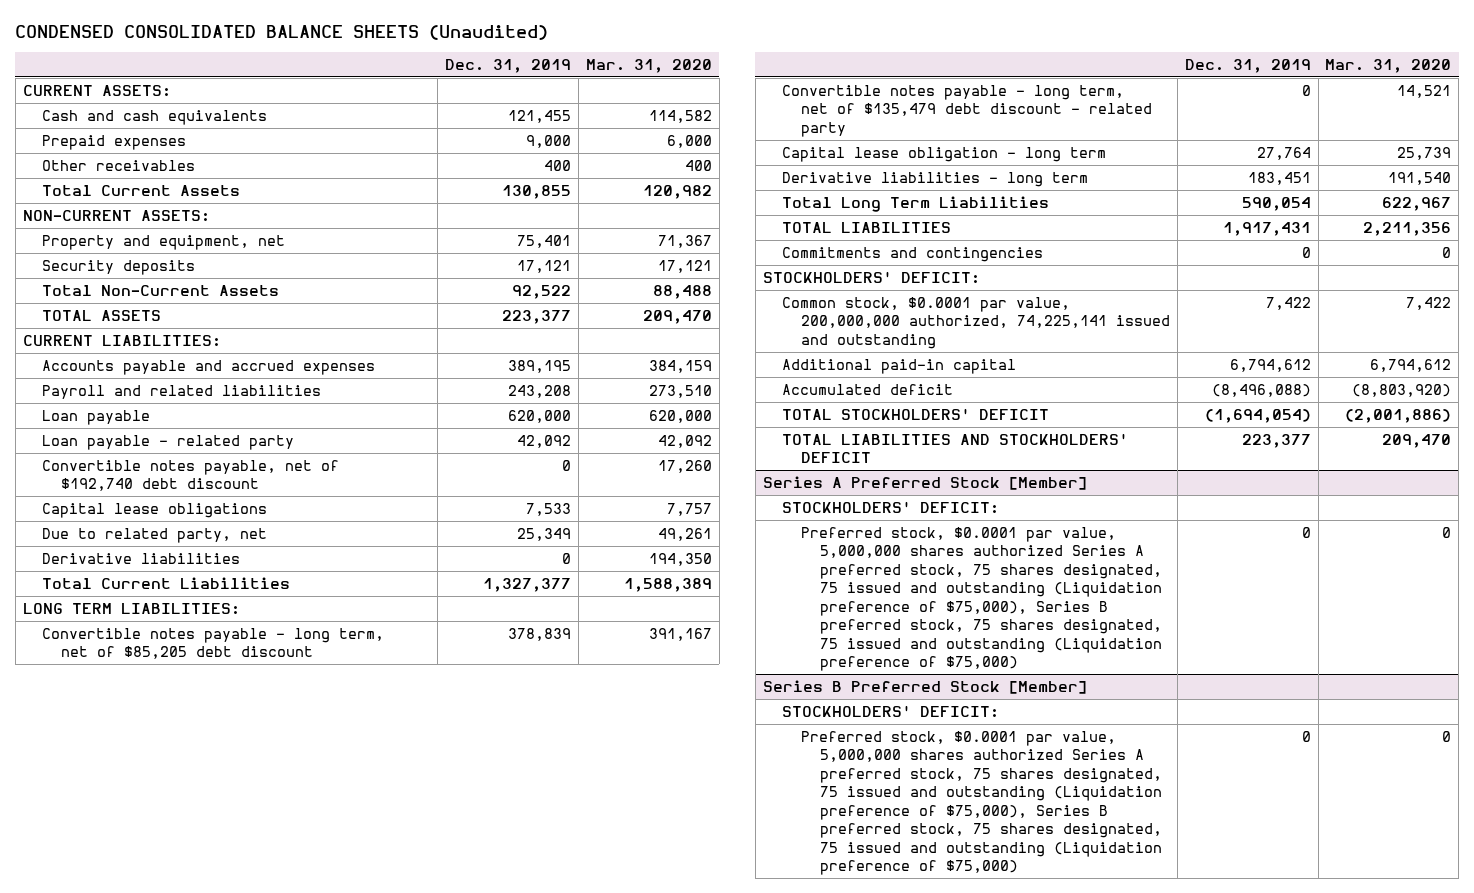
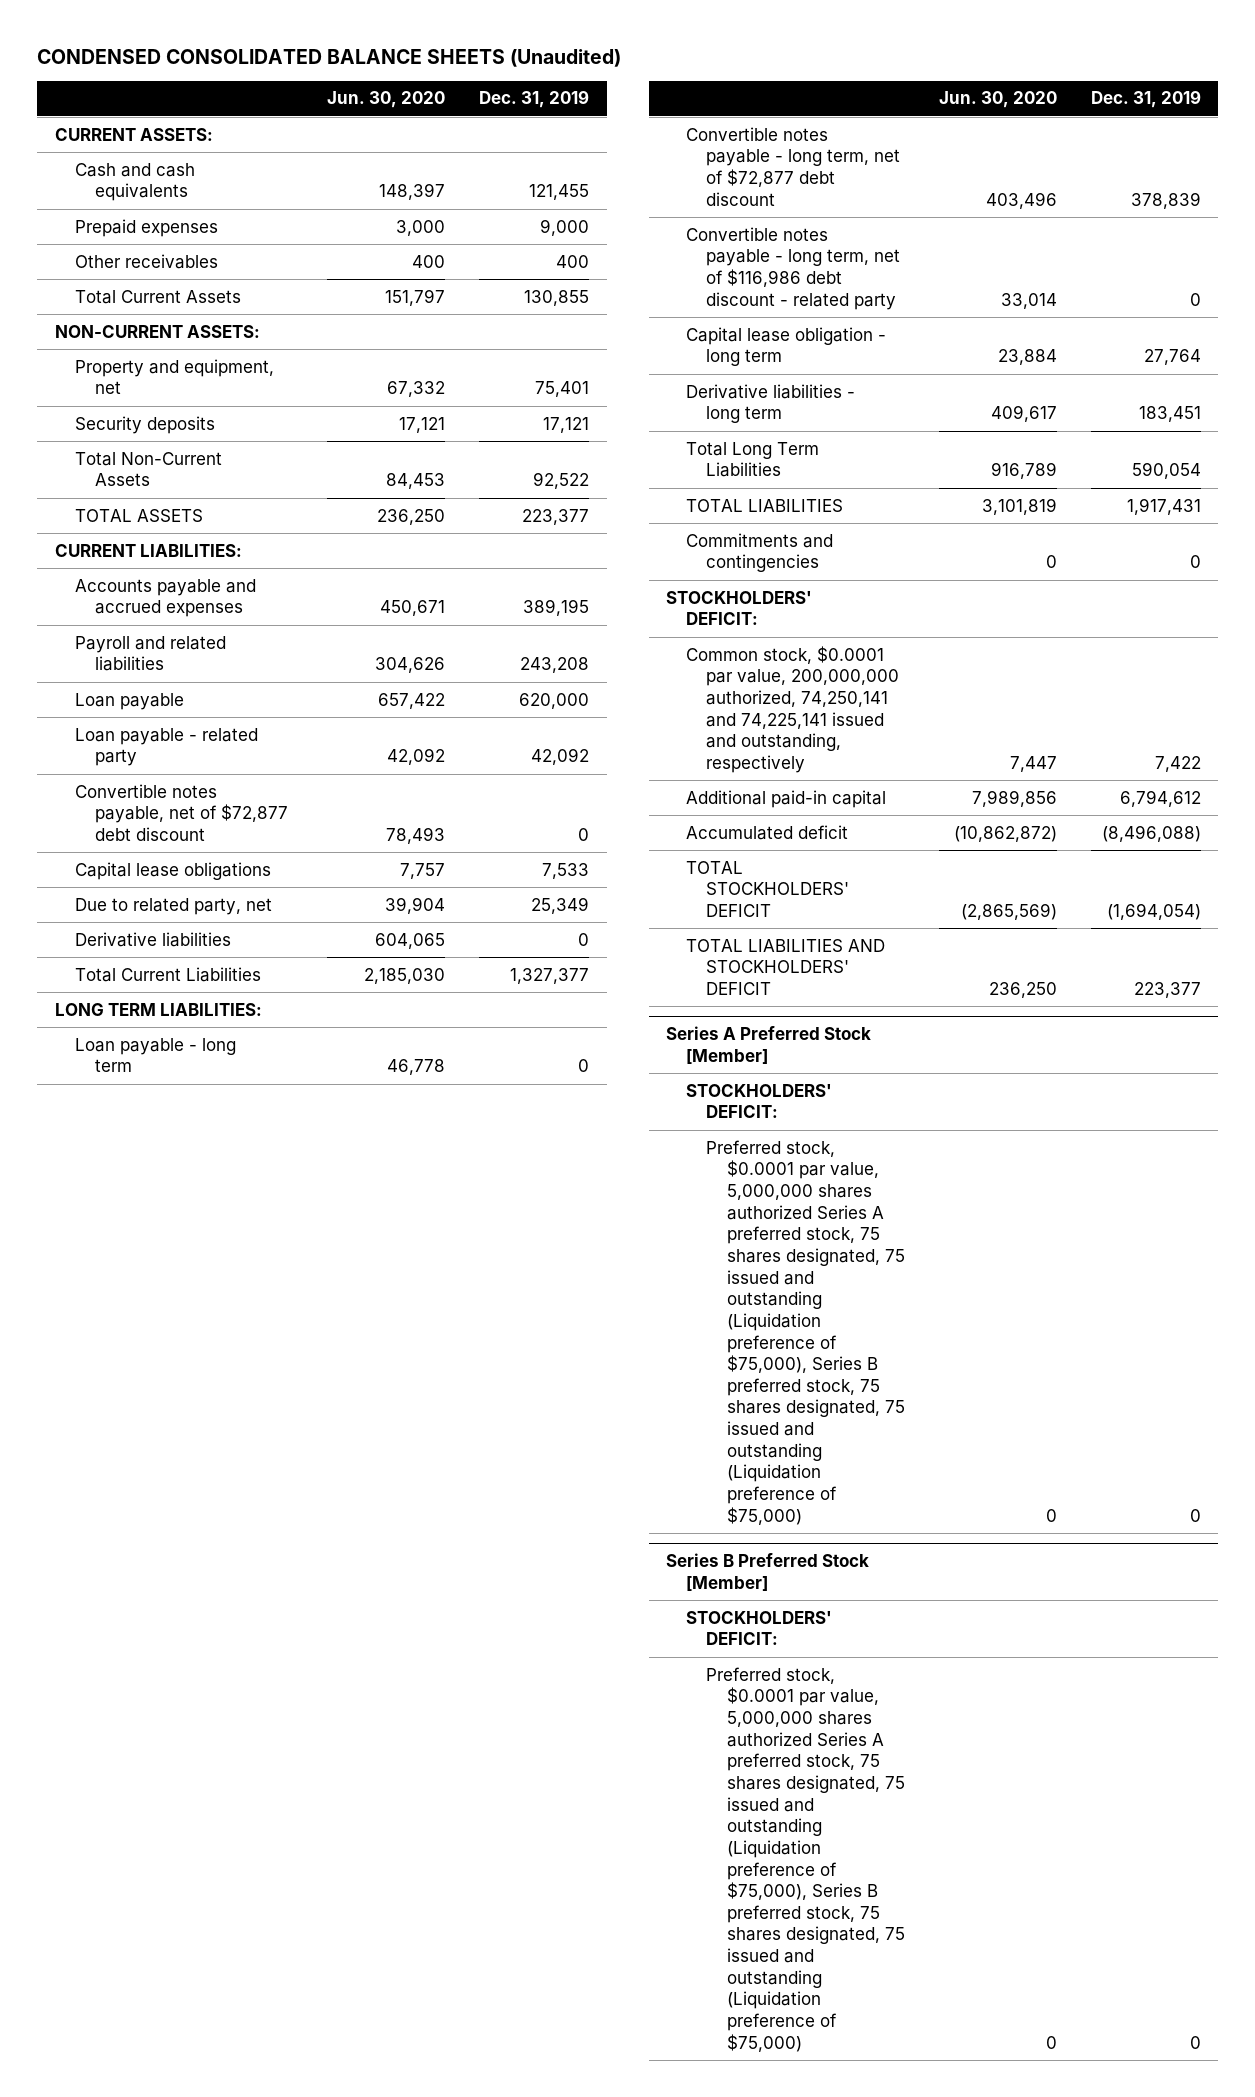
- | Dec. 31, 2019 | Mar. 31, 2020
+ | Jun. 30, 2020 | Dec. 31, 2019
- Convertible notes payable, net of $192,740 debt discount | 0 | 17,260
+ Convertible notes payable, net of $72,877 debt discount | 78,493 | 0
- Convertible notes payable - long term, net of $85,205 debt discount | 378,839 | 391,167
- Convertible notes payable - long term, net of $135,479 debt discount - related party | 0 | 14,521
+ Loan payable - long term | 46,778 | 0
+ Convertible notes payable - long term, net of $72,877 debt discount | 403,496 | 378,839
+ Convertible notes payable - long term, net of $116,986 debt discount - related party | 33,014 | 0
- Common stock, $0.0001 par value, 200,000,000 authorized, 74,225,141 issued and outstanding | 7,422 | 7,422
+ Common stock, $0.0001 par value, 200,000,000 authorized, 74,250,141 and 74,225,141 issued and outstanding, respectively | 7,447 | 7,422

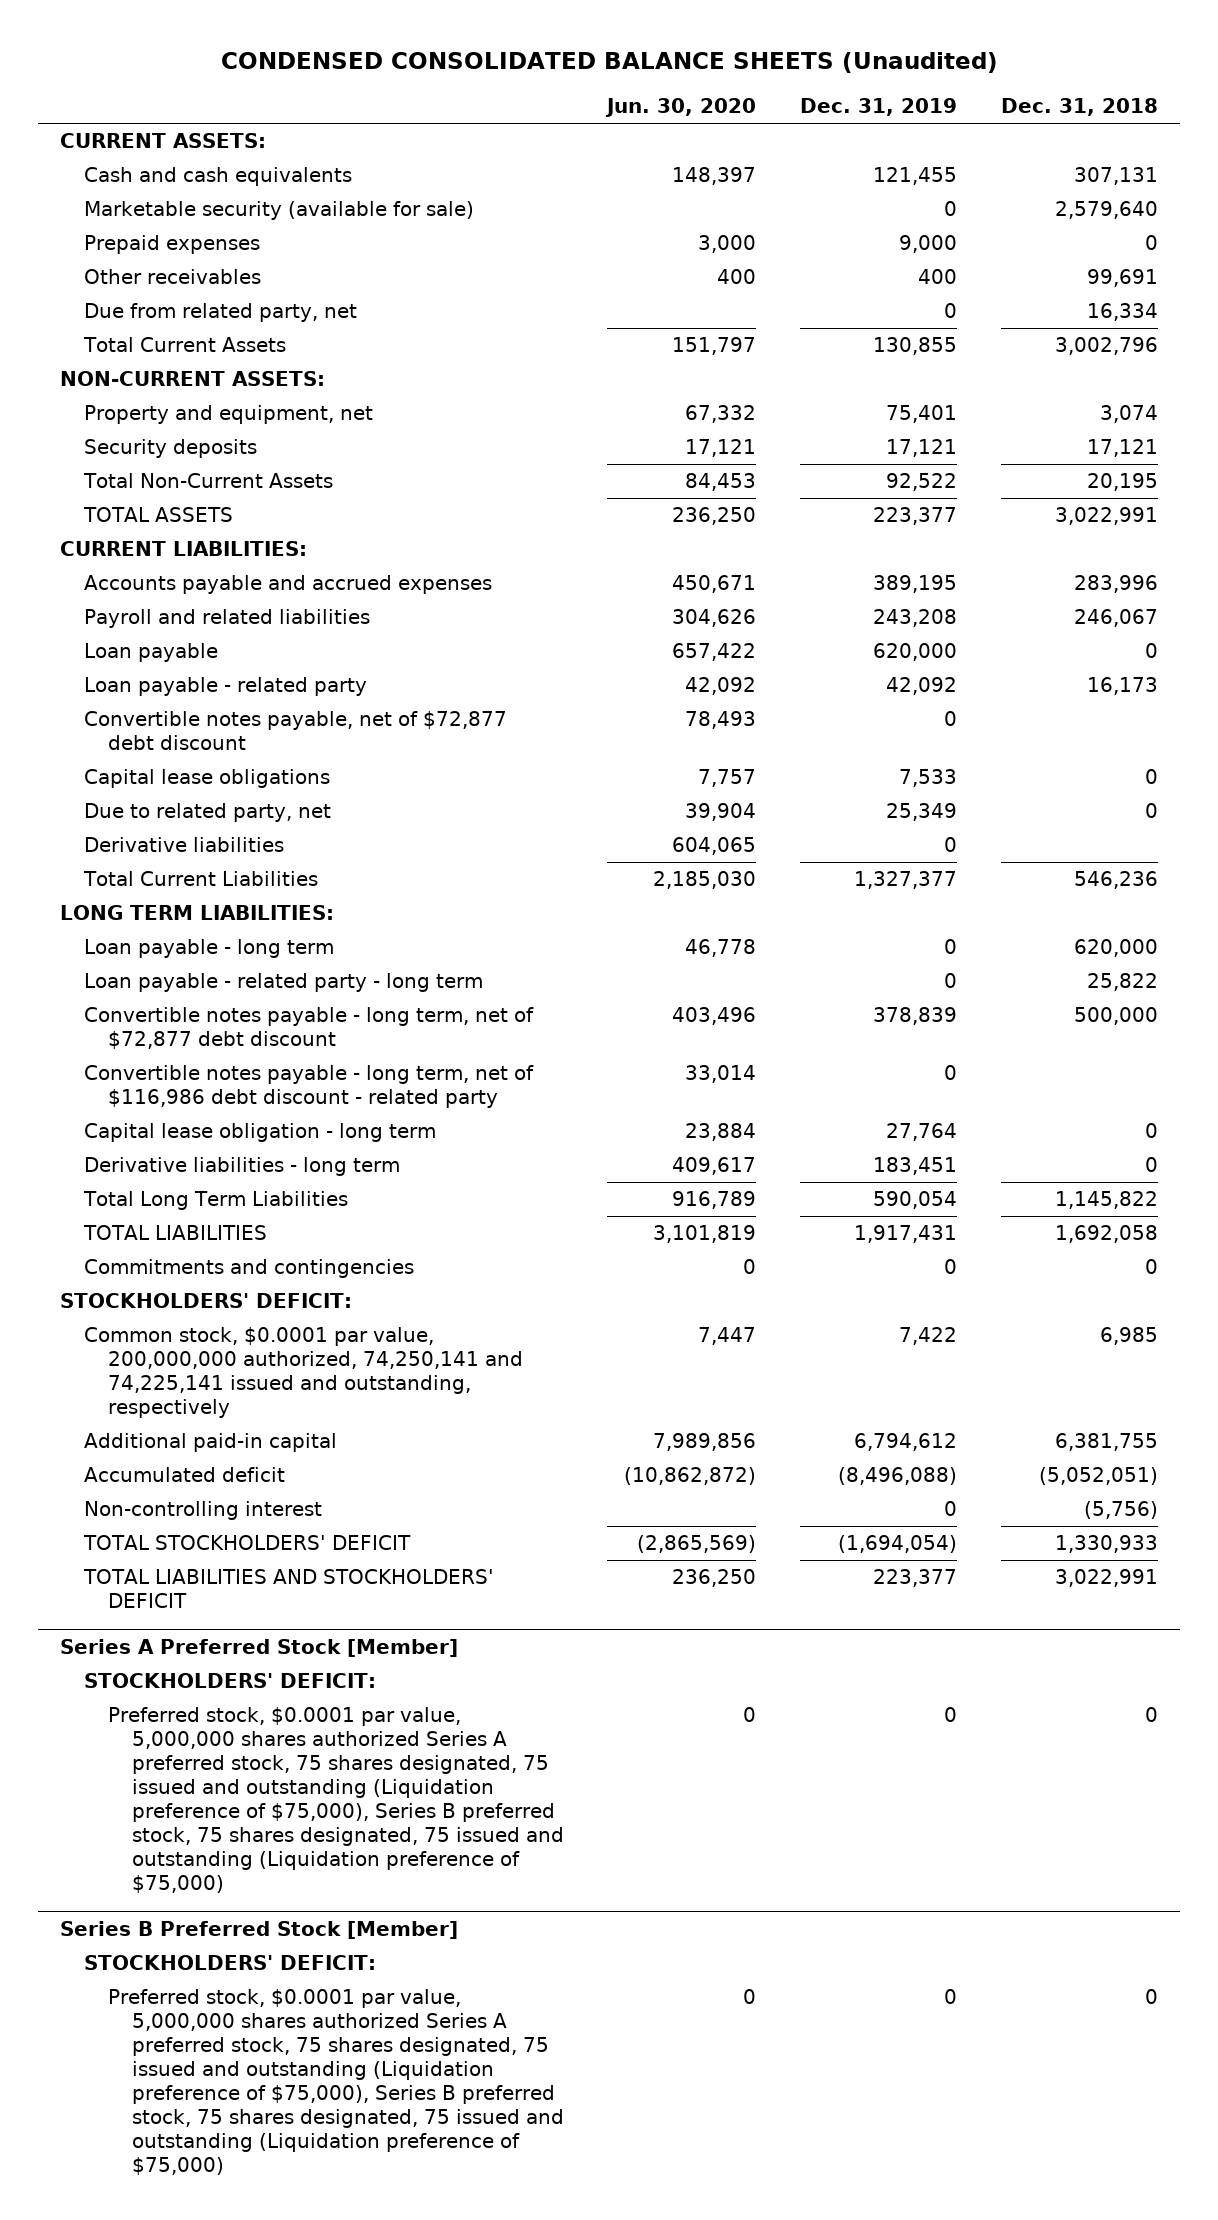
- | Jun. 30, 2020 | Dec. 31, 2019
+ | Jun. 30, 2020 | Dec. 31, 2019 | Dec. 31, 2018
+ Marketable security (available for sale) | | 0 | 2,579,640
+ Due from related party, net | | 0 | 16,334
+ Loan payable - related party - long term | | 0 | 25,822
+ Non-controlling interest | | 0 | (5,756)

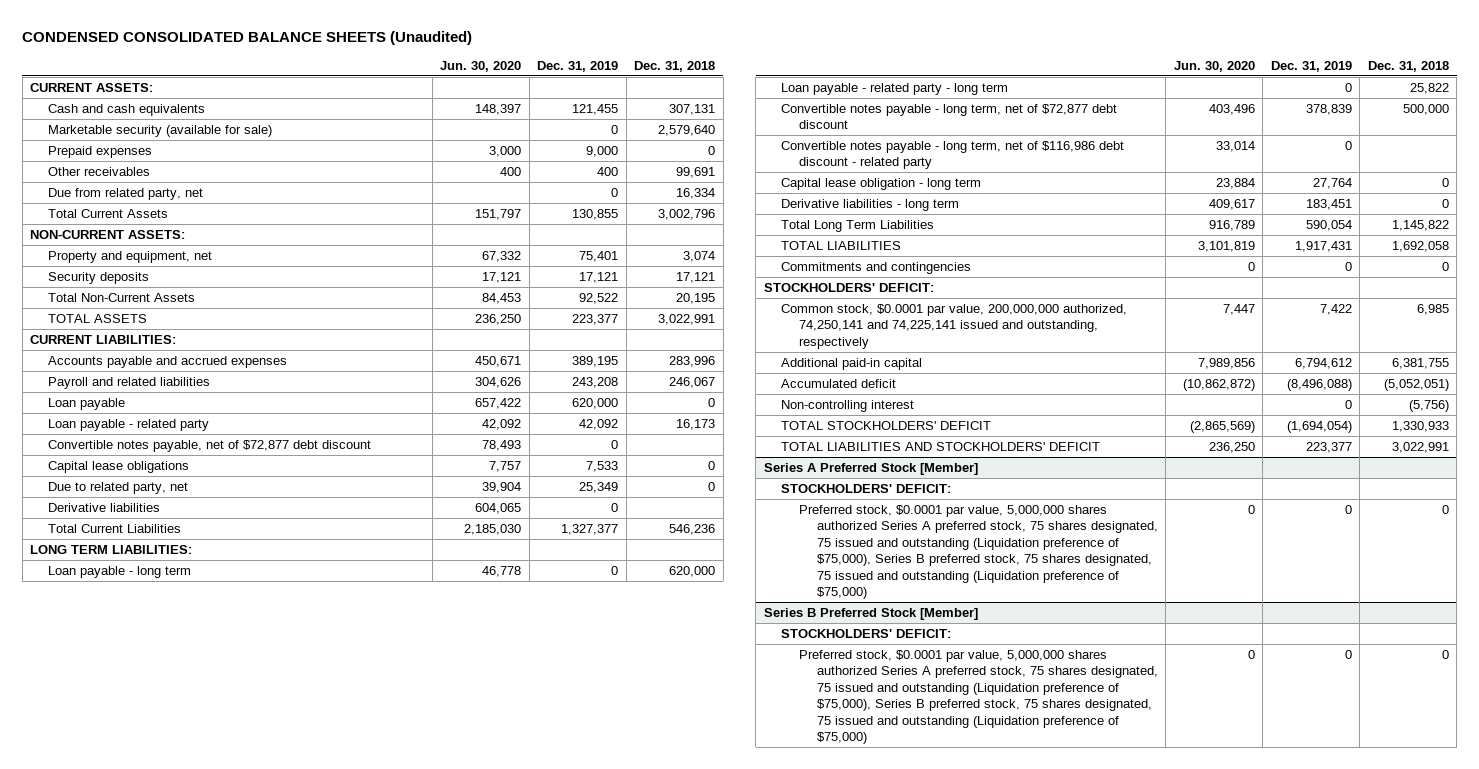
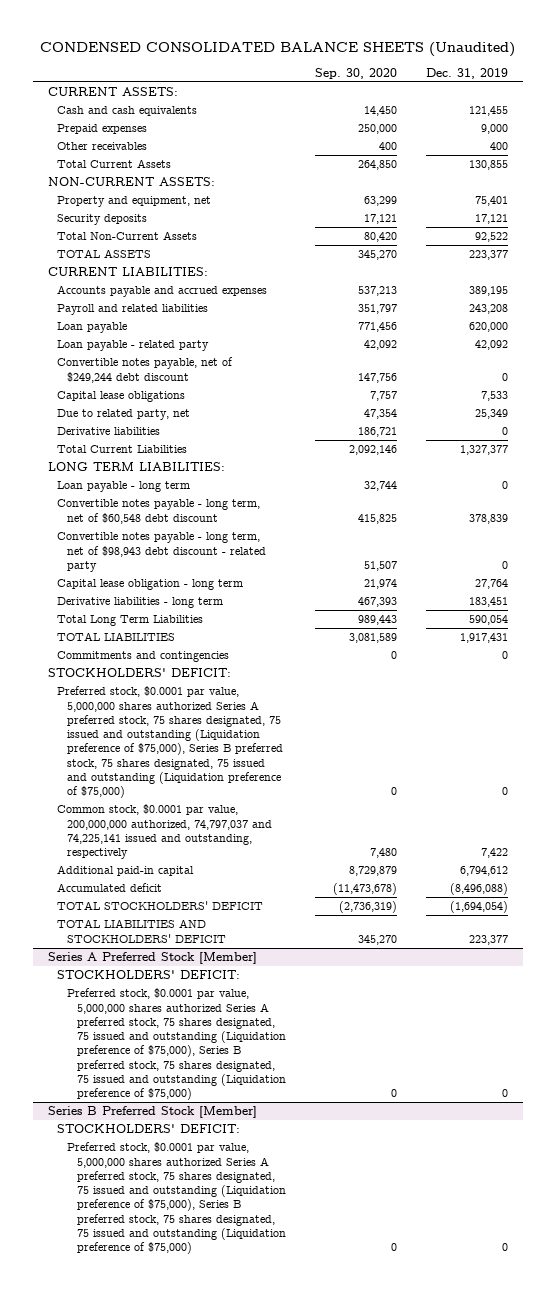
- | Jun. 30, 2020 | Dec. 31, 2019 | Dec. 31, 2018
+ | Sep. 30, 2020 | Dec. 31, 2019
- Marketable security (available for sale) | | 0 | 2,579,640
- Due from related party, net | | 0 | 16,334
- Convertible notes payable, net of $72,877 debt discount | 78,493 | 0 |
+ Convertible notes payable, net of $249,244 debt discount | 147,756 | 0
- Loan payable - related party - long term | | 0 | 25,822
- Convertible notes payable - long term, net of $72,877 debt discount | 403,496 | 378,839 | 500,000
- Convertible notes payable - long term, net of $116,986 debt discount - related party | 33,014 | 0 |
+ Convertible notes payable - long term, net of $60,548 debt discount | 415,825 | 378,839
+ Convertible notes payable - long term, net of $98,943 debt discount - related party | 51,507 | 0
- Common stock, $0.0001 par value, 200,000,000 authorized, 74,250,141 and 74,225,141 issued and outstanding, respectively | 7,447 | 7,422 | 6,985
+ Preferred stock, $0.0001 par value, 5,000,000 shares authorized Series A preferred stock, 75 shares designated, 75 issued and outstanding (Liquidation preference of $75,000), Series B preferred stock, 75 shares designated, 75 issued and outstanding (Liquidation preference of $75,000) | 0 | 0
+ Common stock, $0.0001 par value, 200,000,000 authorized, 74,797,037 and 74,225,141 issued and outstanding, respectively | 7,480 | 7,422
- Non-controlling interest | | 0 | (5,756)

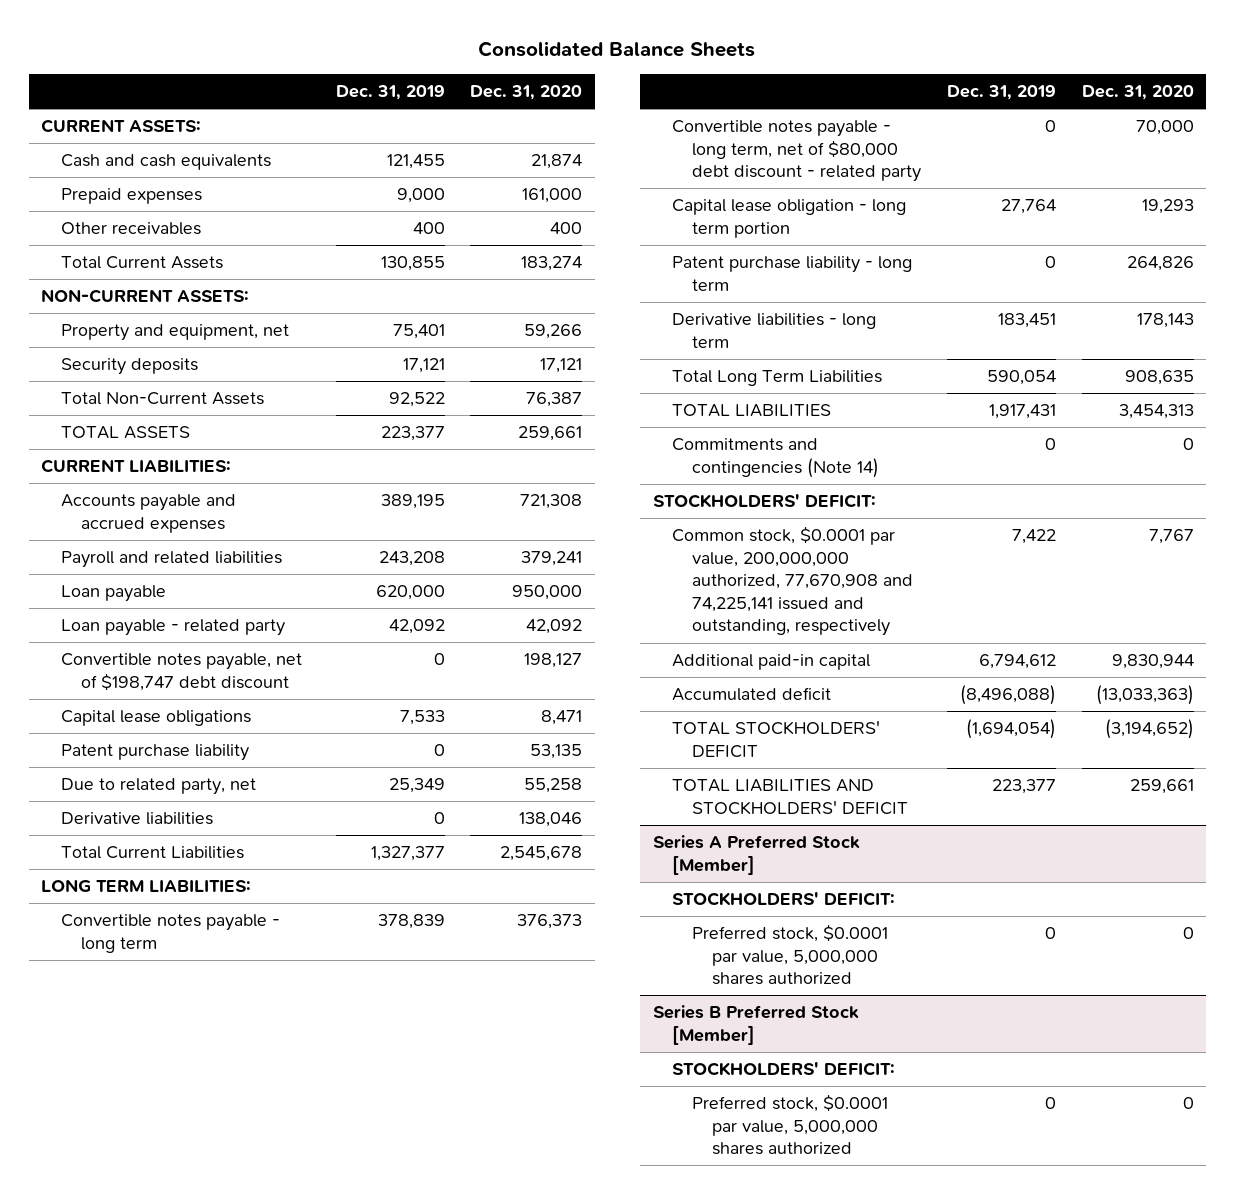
- CONDENSED CONSOLIDATED BALANCE SHEETS (Unaudited)
+ Consolidated Balance Sheets
- | Sep. 30, 2020 | Dec. 31, 2019
+ | Dec. 31, 2019 | Dec. 31, 2020
- Convertible notes payable, net of $249,244 debt discount | 147,756 | 0
+ Convertible notes payable, net of $198,747 debt discount | 0 | 198,127
+ Patent purchase liability | 0 | 53,135
- Loan payable - long term | 32,744 | 0
- Convertible notes payable - long term, net of $60,548 debt discount | 415,825 | 378,839
- Convertible notes payable - long term, net of $98,943 debt discount - related party | 51,507 | 0
- Capital lease obligation - long term | 21,974 | 27,764
+ Convertible notes payable - long term | 378,839 | 376,373
+ Convertible notes payable - long term, net of $80,000 debt discount - related party | 0 | 70,000
+ Capital lease obligation - long term portion | 27,764 | 19,293
+ Patent purchase liability - long term | 0 | 264,826
- Commitments and contingencies | 0 | 0
+ Commitments and contingencies (Note 14) | 0 | 0
- Preferred stock, $0.0001 par value, 5,000,000 shares authorized Series A preferred stock, 75 shares designated, 75 issued and outstanding (Liquidation preference of $75,000), Series B preferred stock, 75 shares designated, 75 issued and outstanding (Liquidation preference of $75,000) | 0 | 0
- Common stock, $0.0001 par value, 200,000,000 authorized, 74,797,037 and 74,225,141 issued and outstanding, respectively | 7,480 | 7,422
+ Common stock, $0.0001 par value, 200,000,000 authorized, 77,670,908 and 74,225,141 issued and outstanding, respectively | 7,422 | 7,767
@ Series A Preferred Stock [Member]
- Preferred stock, $0.0001 par value, 5,000,000 shares authorized Series A preferred stock, 75 shares designated, 75 issued and outstanding (Liquidation preference of $75,000), Series B preferred stock, 75 shares designated, 75 issued and outstanding (Liquidation preference of $75,000) | 0 | 0
+ Preferred stock, $0.0001 par value, 5,000,000 shares authorized | 0 | 0
@ Series B Preferred Stock [Member]
- Preferred stock, $0.0001 par value, 5,000,000 shares authorized Series A preferred stock, 75 shares designated, 75 issued and outstanding (Liquidation preference of $75,000), Series B preferred stock, 75 shares designated, 75 issued and outstanding (Liquidation preference of $75,000) | 0 | 0
+ Preferred stock, $0.0001 par value, 5,000,000 shares authorized | 0 | 0

